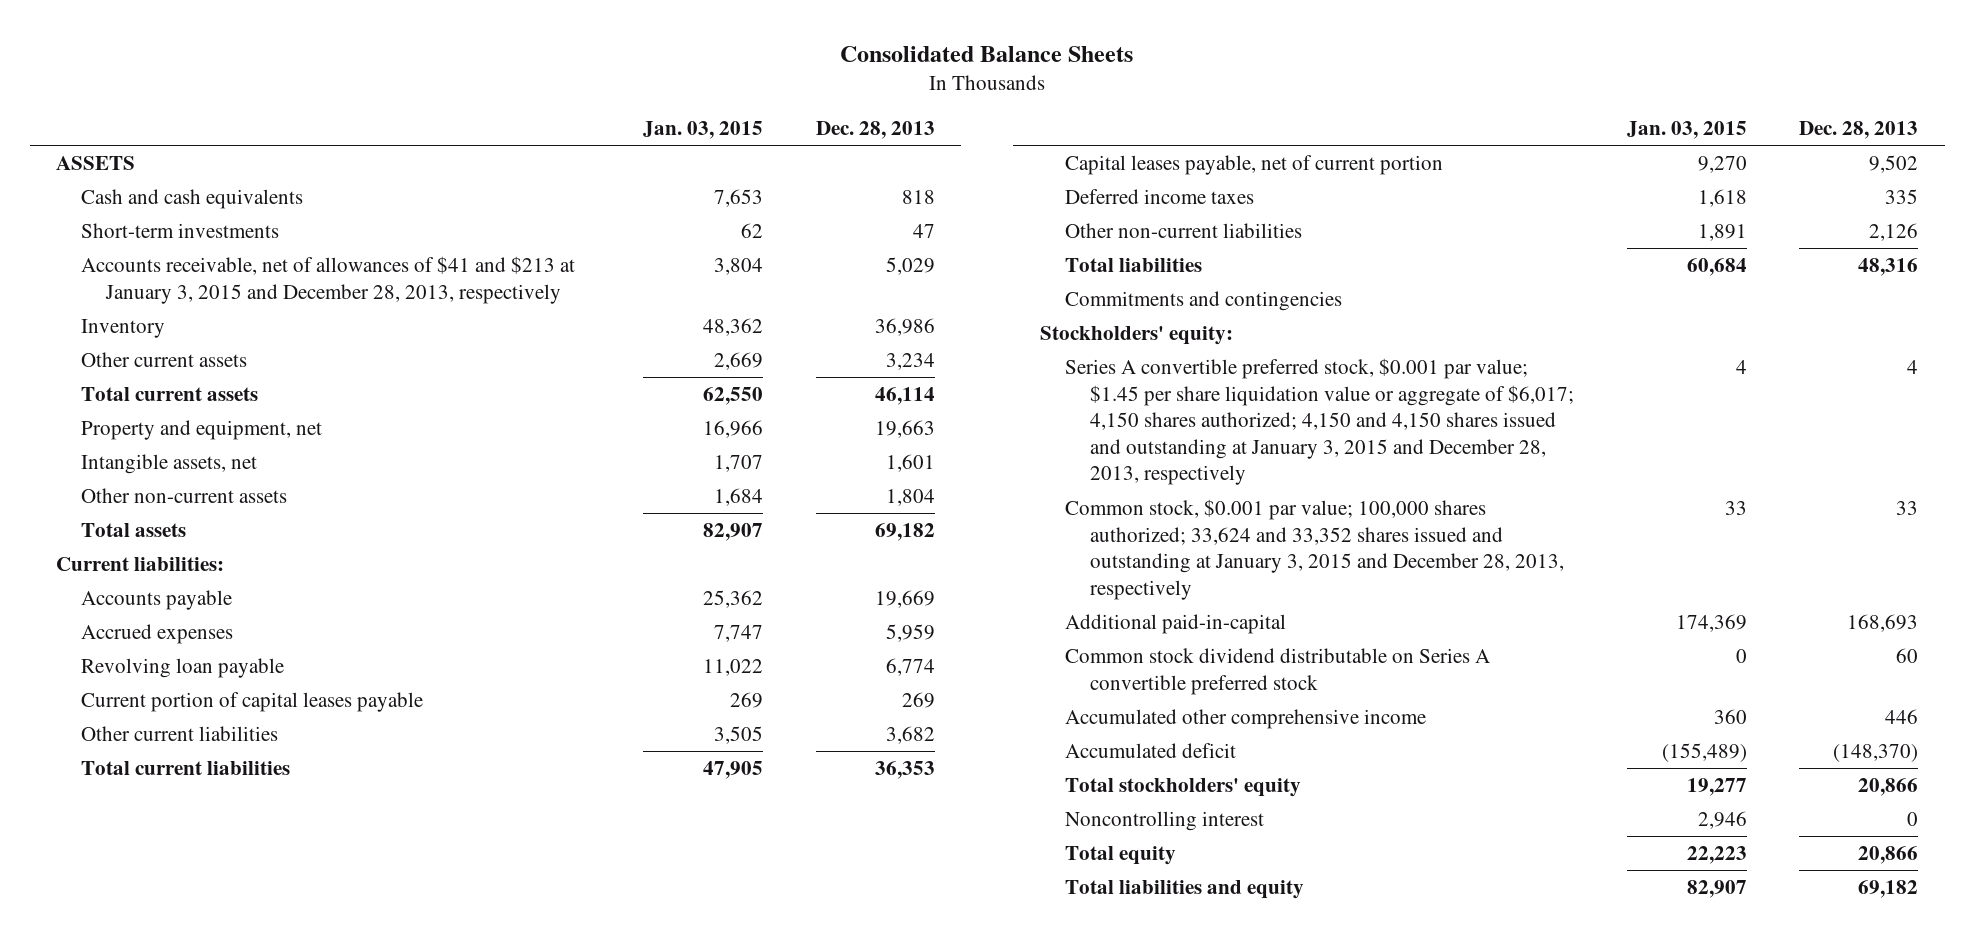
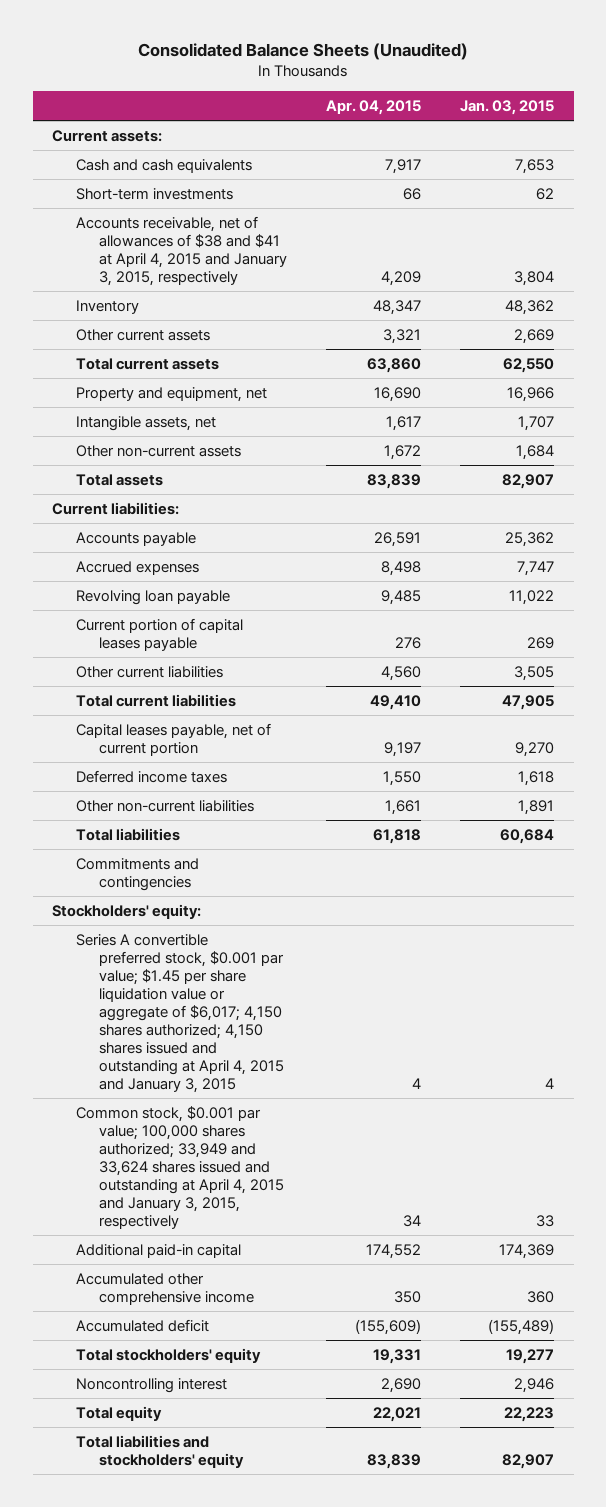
- Consolidated Balance Sheets
+ Consolidated Balance Sheets (Unaudited)
- | Jan. 03, 2015 | Dec. 28, 2013
+ | Apr. 04, 2015 | Jan. 03, 2015
- ASSETS
+ Current assets:
- Accounts receivable, net of allowances of $41 and $213 at January 3, 2015 and December 28, 2013, respectively | 3,804 | 5,029
+ Accounts receivable, net of allowances of $38 and $41 at April 4, 2015 and January 3, 2015, respectively | 4,209 | 3,804
- Series A convertible preferred stock, $0.001 par value; $1.45 per share liquidation value or aggregate of $6,017; 4,150 shares authorized; 4,150 and 4,150 shares issued and outstanding at January 3, 2015 and December 28, 2013, respectively | 4 | 4
- Common stock, $0.001 par value; 100,000 shares authorized; 33,624 and 33,352 shares issued and outstanding at January 3, 2015 and December 28, 2013, respectively | 33 | 33
- Additional paid-in-capital | 174,369 | 168,693
- Common stock dividend distributable on Series A convertible preferred stock | 0 | 60
+ Series A convertible preferred stock, $0.001 par value; $1.45 per share liquidation value or aggregate of $6,017; 4,150 shares authorized; 4,150 shares issued and outstanding at April 4, 2015 and January 3, 2015 | 4 | 4
+ Common stock, $0.001 par value; 100,000 shares authorized; 33,949 and 33,624 shares issued and outstanding at April 4, 2015 and January 3, 2015, respectively | 34 | 33
+ Additional paid-in capital | 174,552 | 174,369
- Total liabilities and equity | 82,907 | 69,182
+ Total liabilities and stockholders' equity | 83,839 | 82,907

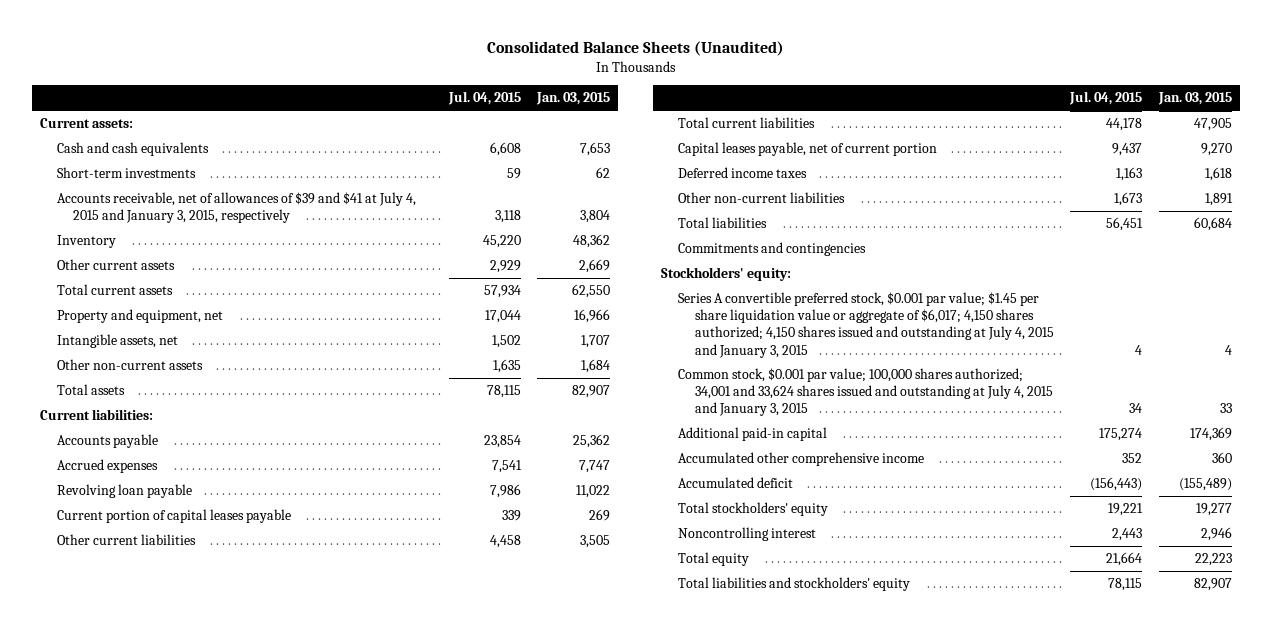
- | Apr. 04, 2015 | Jan. 03, 2015
+ | Jul. 04, 2015 | Jan. 03, 2015
- Accounts receivable, net of allowances of $38 and $41 at April 4, 2015 and January 3, 2015, respectively | 4,209 | 3,804
+ Accounts receivable, net of allowances of $39 and $41 at July 4, 2015 and January 3, 2015, respectively | 3,118 | 3,804
- Series A convertible preferred stock, $0.001 par value; $1.45 per share liquidation value or aggregate of $6,017; 4,150 shares authorized; 4,150 shares issued and outstanding at April 4, 2015 and January 3, 2015 | 4 | 4
- Common stock, $0.001 par value; 100,000 shares authorized; 33,949 and 33,624 shares issued and outstanding at April 4, 2015 and January 3, 2015, respectively | 34 | 33
+ Series A convertible preferred stock, $0.001 par value; $1.45 per share liquidation value or aggregate of $6,017; 4,150 shares authorized; 4,150 shares issued and outstanding at July 4, 2015 and January 3, 2015 | 4 | 4
+ Common stock, $0.001 par value; 100,000 shares authorized; 34,001 and 33,624 shares issued and outstanding at July 4, 2015 and January 3, 2015 | 34 | 33

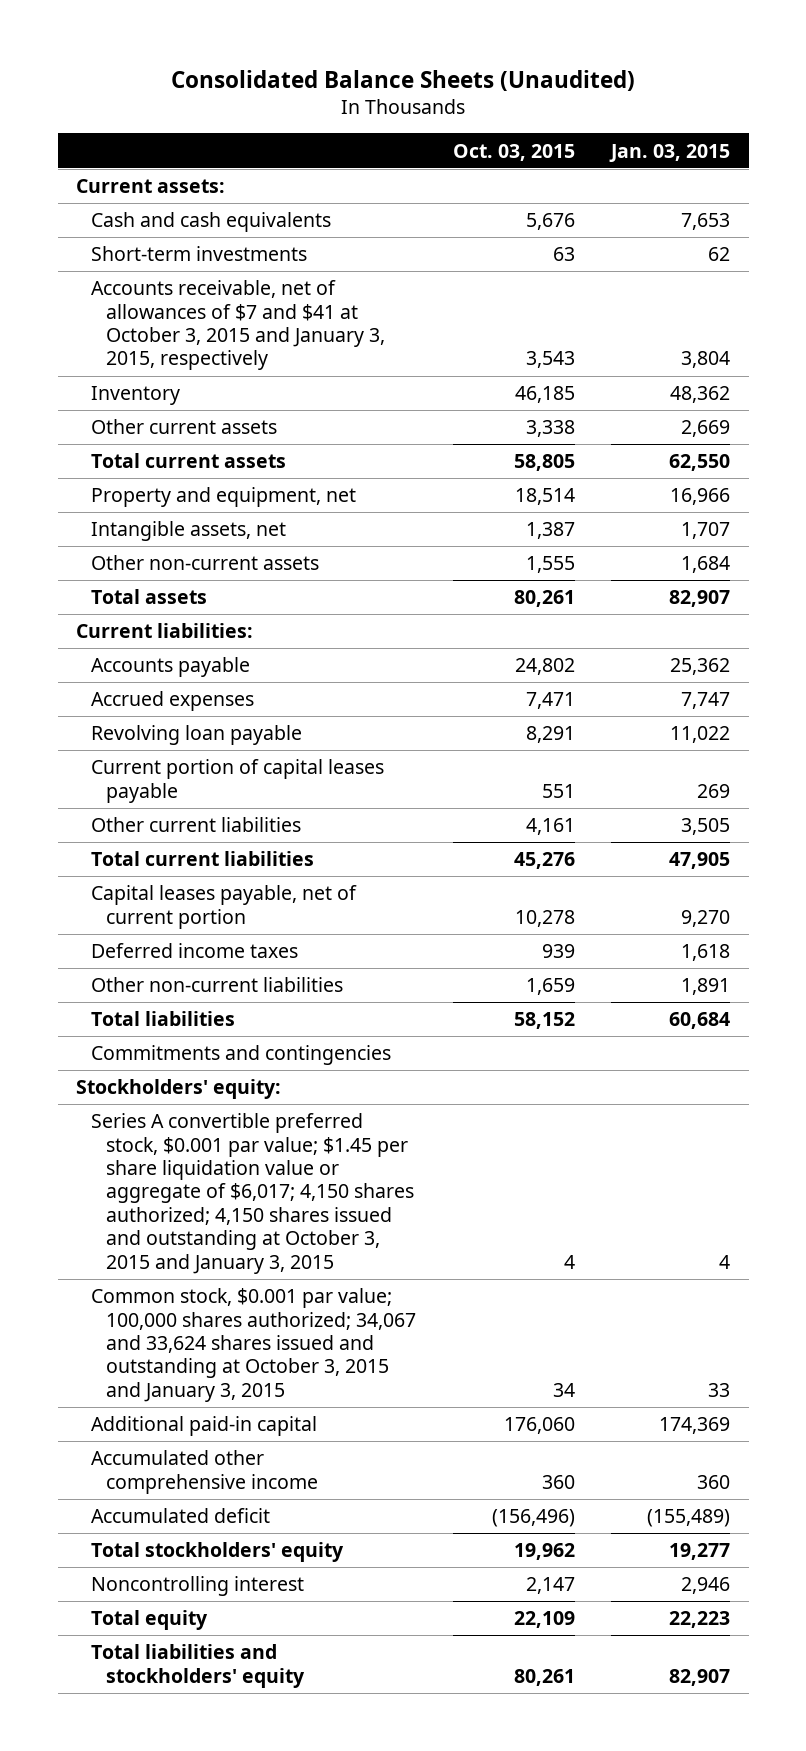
- | Jul. 04, 2015 | Jan. 03, 2015
+ | Oct. 03, 2015 | Jan. 03, 2015
- Accounts receivable, net of allowances of $39 and $41 at July 4, 2015 and January 3, 2015, respectively | 3,118 | 3,804
+ Accounts receivable, net of allowances of $7 and $41 at October 3, 2015 and January 3, 2015, respectively | 3,543 | 3,804
- Series A convertible preferred stock, $0.001 par value; $1.45 per share liquidation value or aggregate of $6,017; 4,150 shares authorized; 4,150 shares issued and outstanding at July 4, 2015 and January 3, 2015 | 4 | 4
- Common stock, $0.001 par value; 100,000 shares authorized; 34,001 and 33,624 shares issued and outstanding at July 4, 2015 and January 3, 2015 | 34 | 33
+ Series A convertible preferred stock, $0.001 par value; $1.45 per share liquidation value or aggregate of $6,017; 4,150 shares authorized; 4,150 shares issued and outstanding at October 3, 2015 and January 3, 2015 | 4 | 4
+ Common stock, $0.001 par value; 100,000 shares authorized; 34,067 and 33,624 shares issued and outstanding at October 3, 2015 and January 3, 2015 | 34 | 33

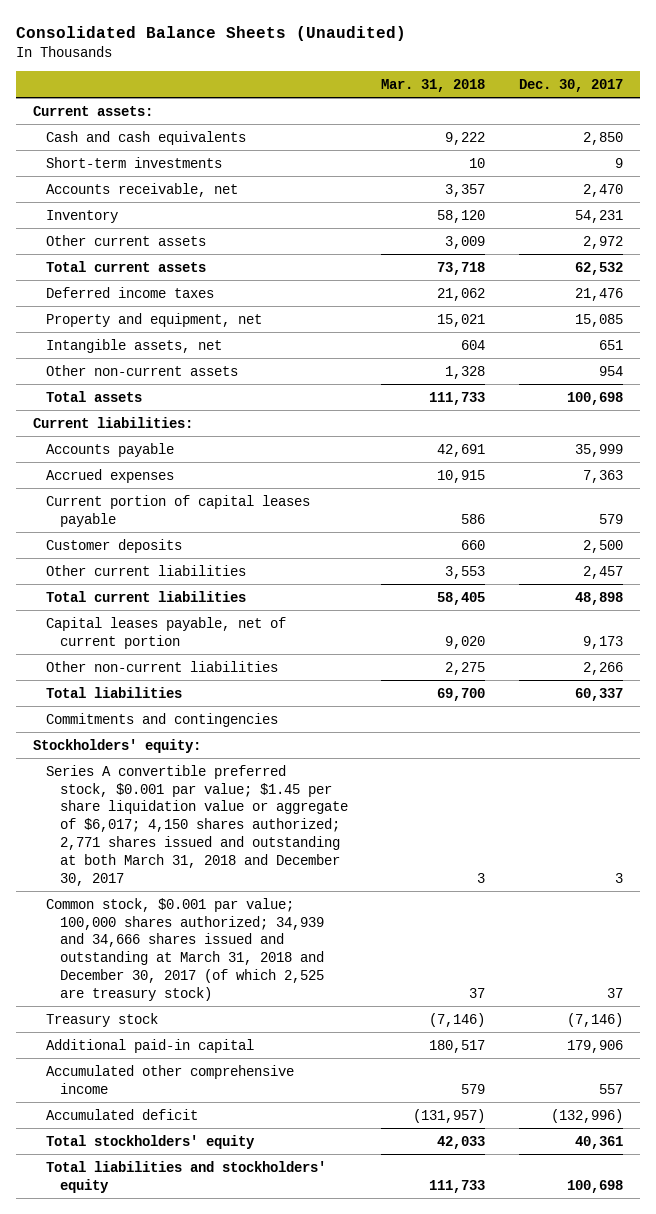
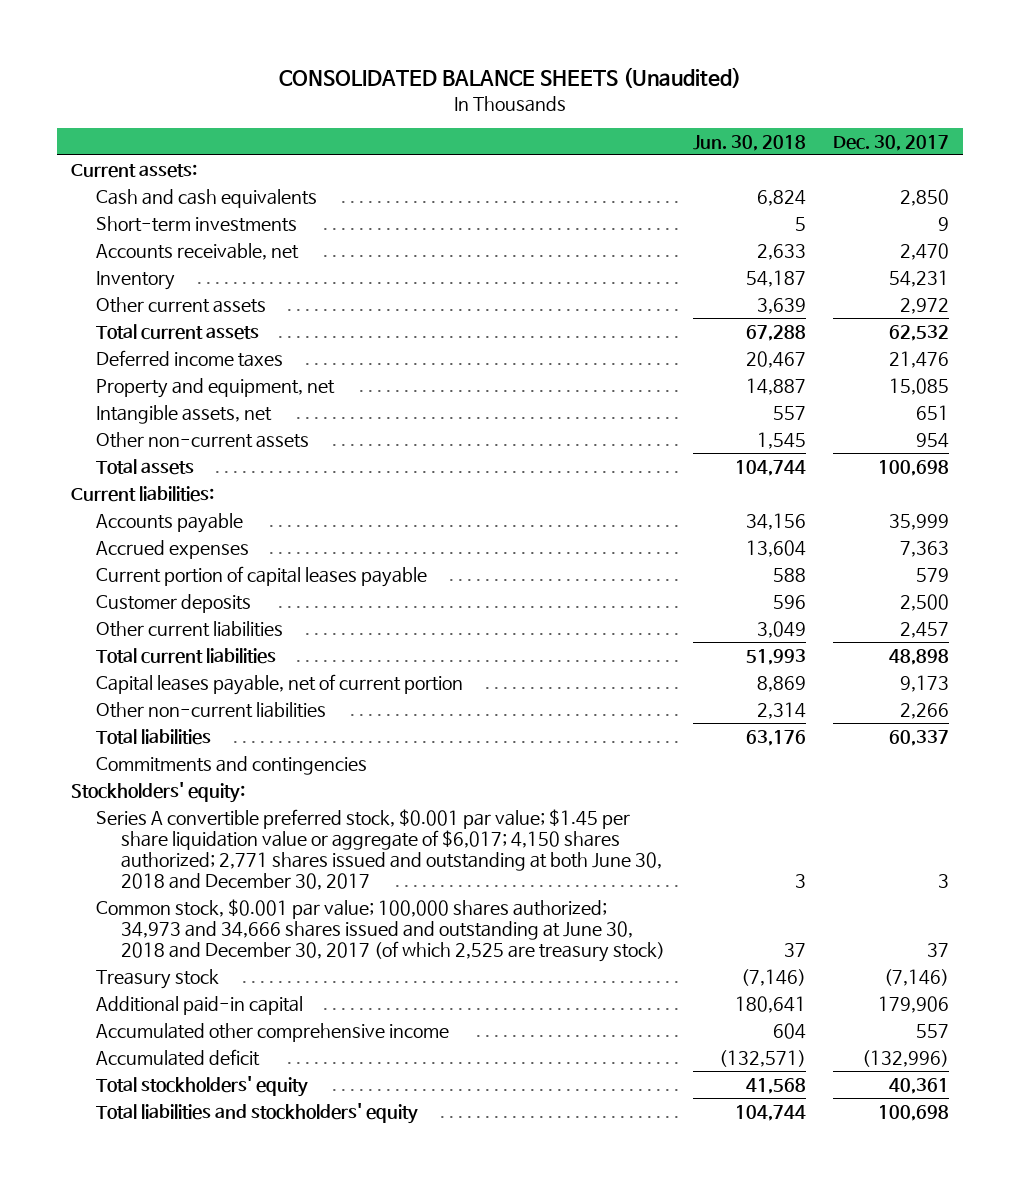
- Consolidated Balance Sheets (Unaudited)
+ CONSOLIDATED BALANCE SHEETS (Unaudited)
- | Mar. 31, 2018 | Dec. 30, 2017
+ | Jun. 30, 2018 | Dec. 30, 2017
- Series A convertible preferred stock, $0.001 par value; $1.45 per share liquidation value or aggregate of $6,017; 4,150 shares authorized; 2,771 shares issued and outstanding at both March 31, 2018 and December 30, 2017 | 3 | 3
- Common stock, $0.001 par value; 100,000 shares authorized; 34,939 and 34,666 shares issued and outstanding at March 31, 2018 and December 30, 2017 (of which 2,525 are treasury stock) | 37 | 37
+ Series A convertible preferred stock, $0.001 par value; $1.45 per share liquidation value or aggregate of $6,017; 4,150 shares authorized; 2,771 shares issued and outstanding at both June 30, 2018 and December 30, 2017 | 3 | 3
+ Common stock, $0.001 par value; 100,000 shares authorized; 34,973 and 34,666 shares issued and outstanding at June 30, 2018 and December 30, 2017 (of which 2,525 are treasury stock) | 37 | 37

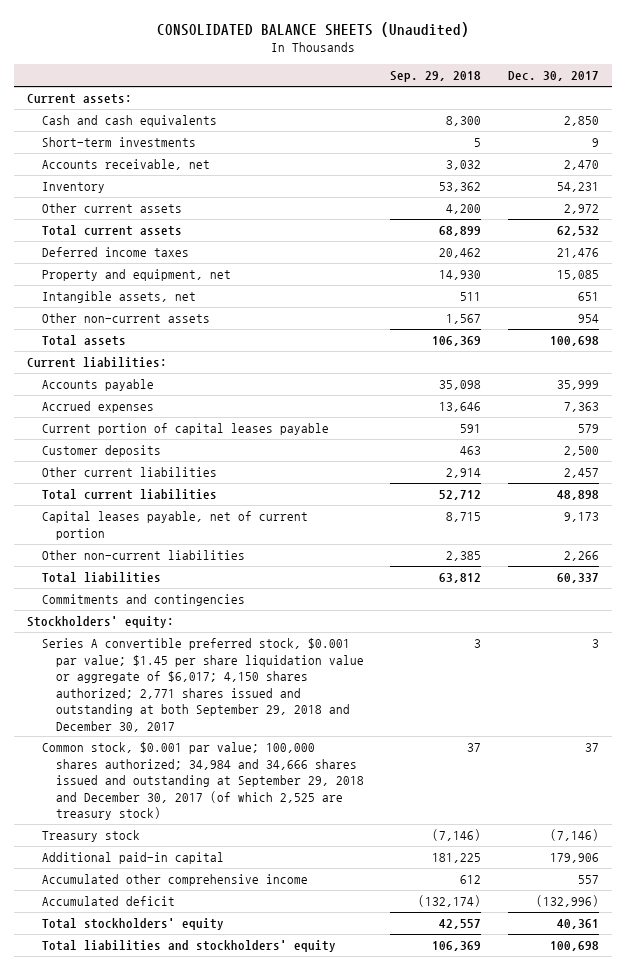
- | Jun. 30, 2018 | Dec. 30, 2017
+ | Sep. 29, 2018 | Dec. 30, 2017
- Series A convertible preferred stock, $0.001 par value; $1.45 per share liquidation value or aggregate of $6,017; 4,150 shares authorized; 2,771 shares issued and outstanding at both June 30, 2018 and December 30, 2017 | 3 | 3
- Common stock, $0.001 par value; 100,000 shares authorized; 34,973 and 34,666 shares issued and outstanding at June 30, 2018 and December 30, 2017 (of which 2,525 are treasury stock) | 37 | 37
+ Series A convertible preferred stock, $0.001 par value; $1.45 per share liquidation value or aggregate of $6,017; 4,150 shares authorized; 2,771 shares issued and outstanding at both September 29, 2018 and December 30, 2017 | 3 | 3
+ Common stock, $0.001 par value; 100,000 shares authorized; 34,984 and 34,666 shares issued and outstanding at September 29, 2018 and December 30, 2017 (of which 2,525 are treasury stock) | 37 | 37

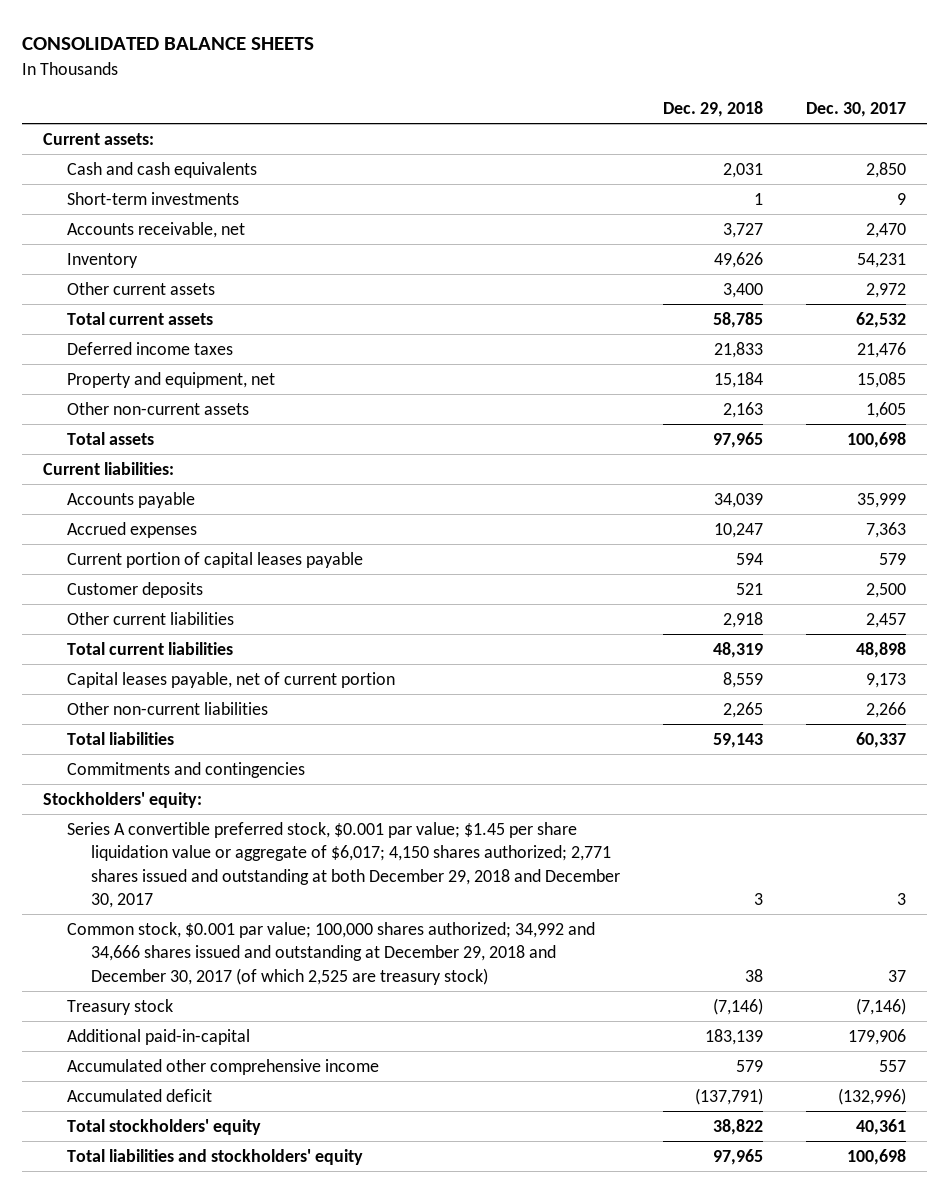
- CONSOLIDATED BALANCE SHEETS (Unaudited)
+ CONSOLIDATED BALANCE SHEETS
- | Sep. 29, 2018 | Dec. 30, 2017
+ | Dec. 29, 2018 | Dec. 30, 2017
- Intangible assets, net | 511 | 651
- Other non-current assets | 1,567 | 954
+ Other non-current assets | 2,163 | 1,605
- Series A convertible preferred stock, $0.001 par value; $1.45 per share liquidation value or aggregate of $6,017; 4,150 shares authorized; 2,771 shares issued and outstanding at both September 29, 2018 and December 30, 2017 | 3 | 3
- Common stock, $0.001 par value; 100,000 shares authorized; 34,984 and 34,666 shares issued and outstanding at September 29, 2018 and December 30, 2017 (of which 2,525 are treasury stock) | 37 | 37
+ Series A convertible preferred stock, $0.001 par value; $1.45 per share liquidation value or aggregate of $6,017; 4,150 shares authorized; 2,771 shares issued and outstanding at both December 29, 2018 and December 30, 2017 | 3 | 3
+ Common stock, $0.001 par value; 100,000 shares authorized; 34,992 and 34,666 shares issued and outstanding at December 29, 2018 and December 30, 2017 (of which 2,525 are treasury stock) | 38 | 37
- Additional paid-in capital | 181,225 | 179,906
+ Additional paid-in-capital | 183,139 | 179,906

